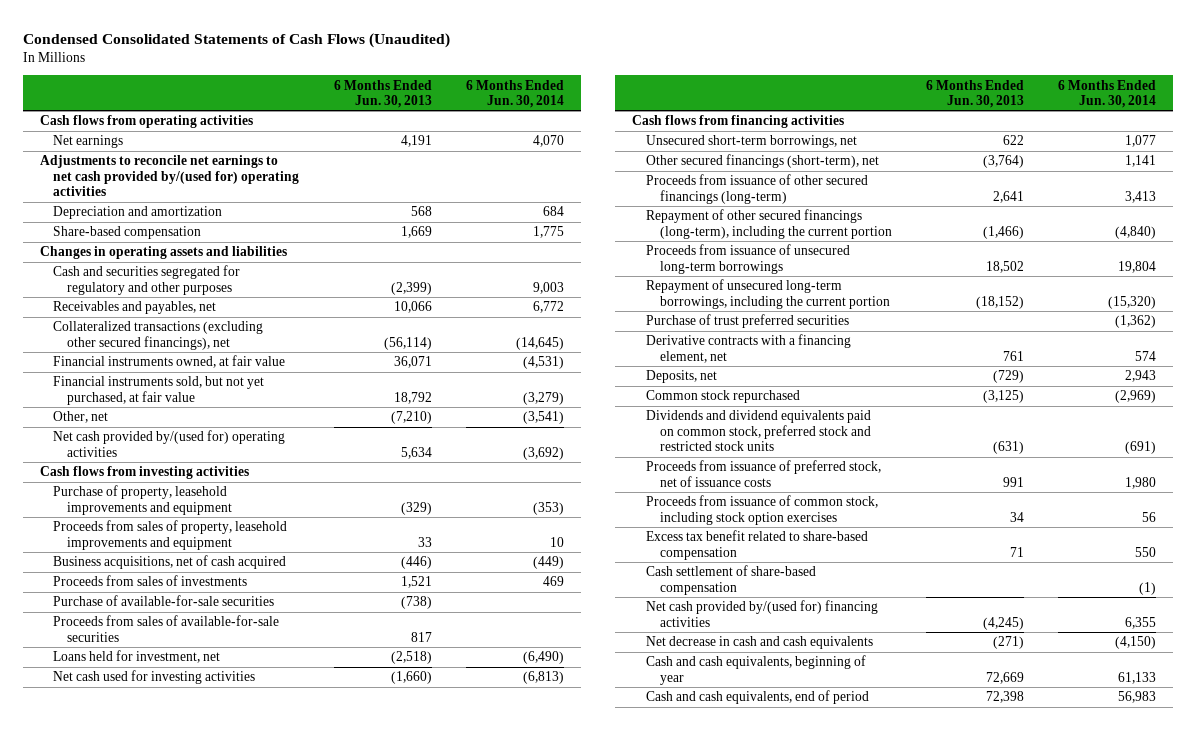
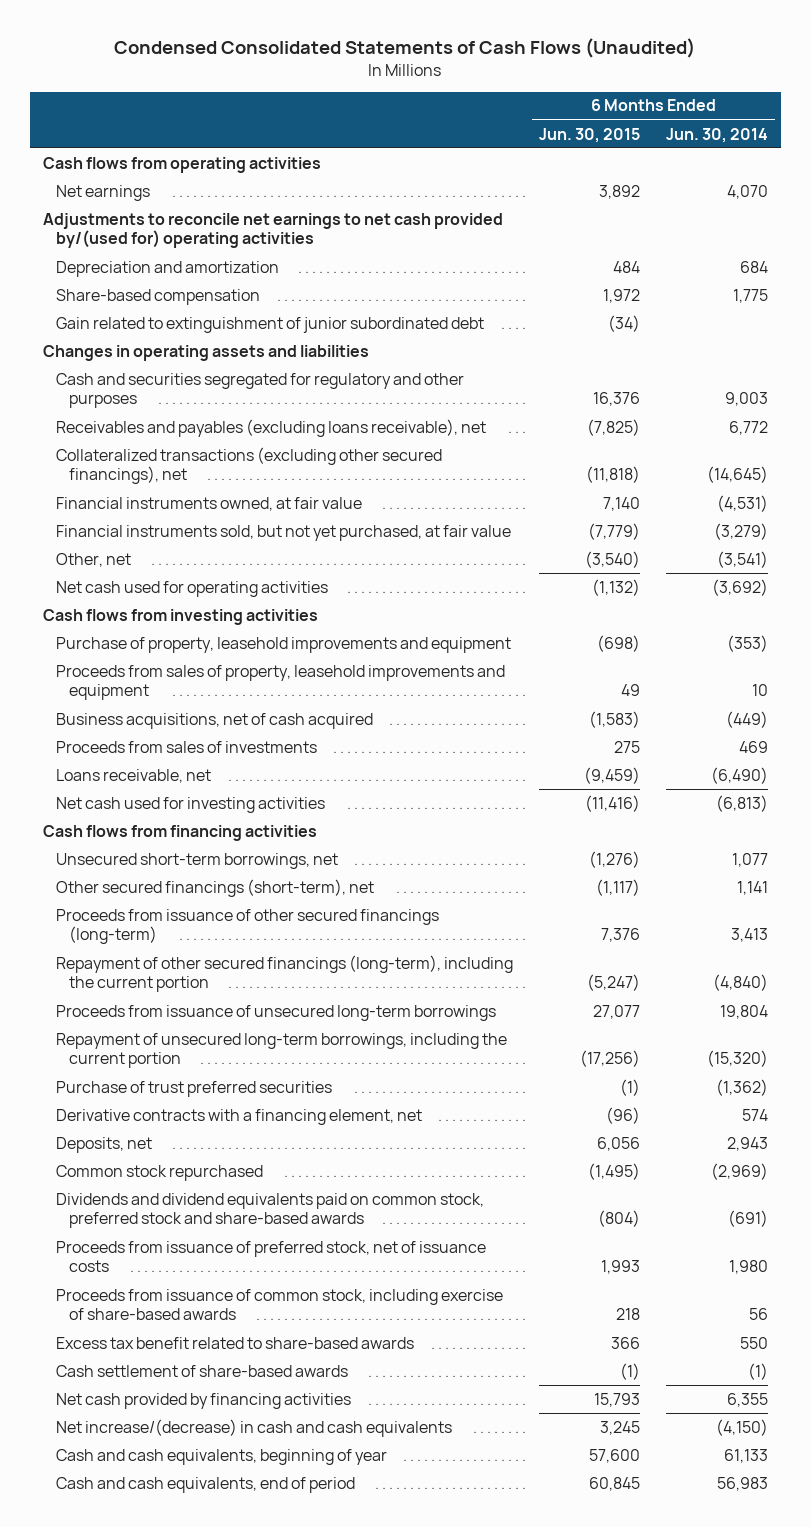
- | 6 Months Ended Jun. 30, 2013 | 6 Months Ended Jun. 30, 2014
+ | 6 Months Ended Jun. 30, 2015 | 6 Months Ended Jun. 30, 2014
+ Gain related to extinguishment of junior subordinated debt | (34) |
- Receivables and payables, net | 10,066 | 6,772
+ Receivables and payables (excluding loans receivable), net | (7,825) | 6,772
- Net cash provided by/(used for) operating activities | 5,634 | (3,692)
+ Net cash used for operating activities | (1,132) | (3,692)
- Purchase of available-for-sale securities | (738) |
- Proceeds from sales of available-for-sale securities | 817 |
- Loans held for investment, net | (2,518) | (6,490)
+ Loans receivable, net | (9,459) | (6,490)
- Dividends and dividend equivalents paid on common stock, preferred stock and restricted stock units | (631) | (691)
+ Dividends and dividend equivalents paid on common stock, preferred stock and share-based awards | (804) | (691)
- Proceeds from issuance of common stock, including stock option exercises | 34 | 56
- Excess tax benefit related to share-based compensation | 71 | 550
- Cash settlement of share-based compensation | | (1)
- Net cash provided by/(used for) financing activities | (4,245) | 6,355
- Net decrease in cash and cash equivalents | (271) | (4,150)
+ Proceeds from issuance of common stock, including exercise of share-based awards | 218 | 56
+ Excess tax benefit related to share-based awards | 366 | 550
+ Cash settlement of share-based awards | (1) | (1)
+ Net cash provided by financing activities | 15,793 | 6,355
+ Net increase/(decrease) in cash and cash equivalents | 3,245 | (4,150)

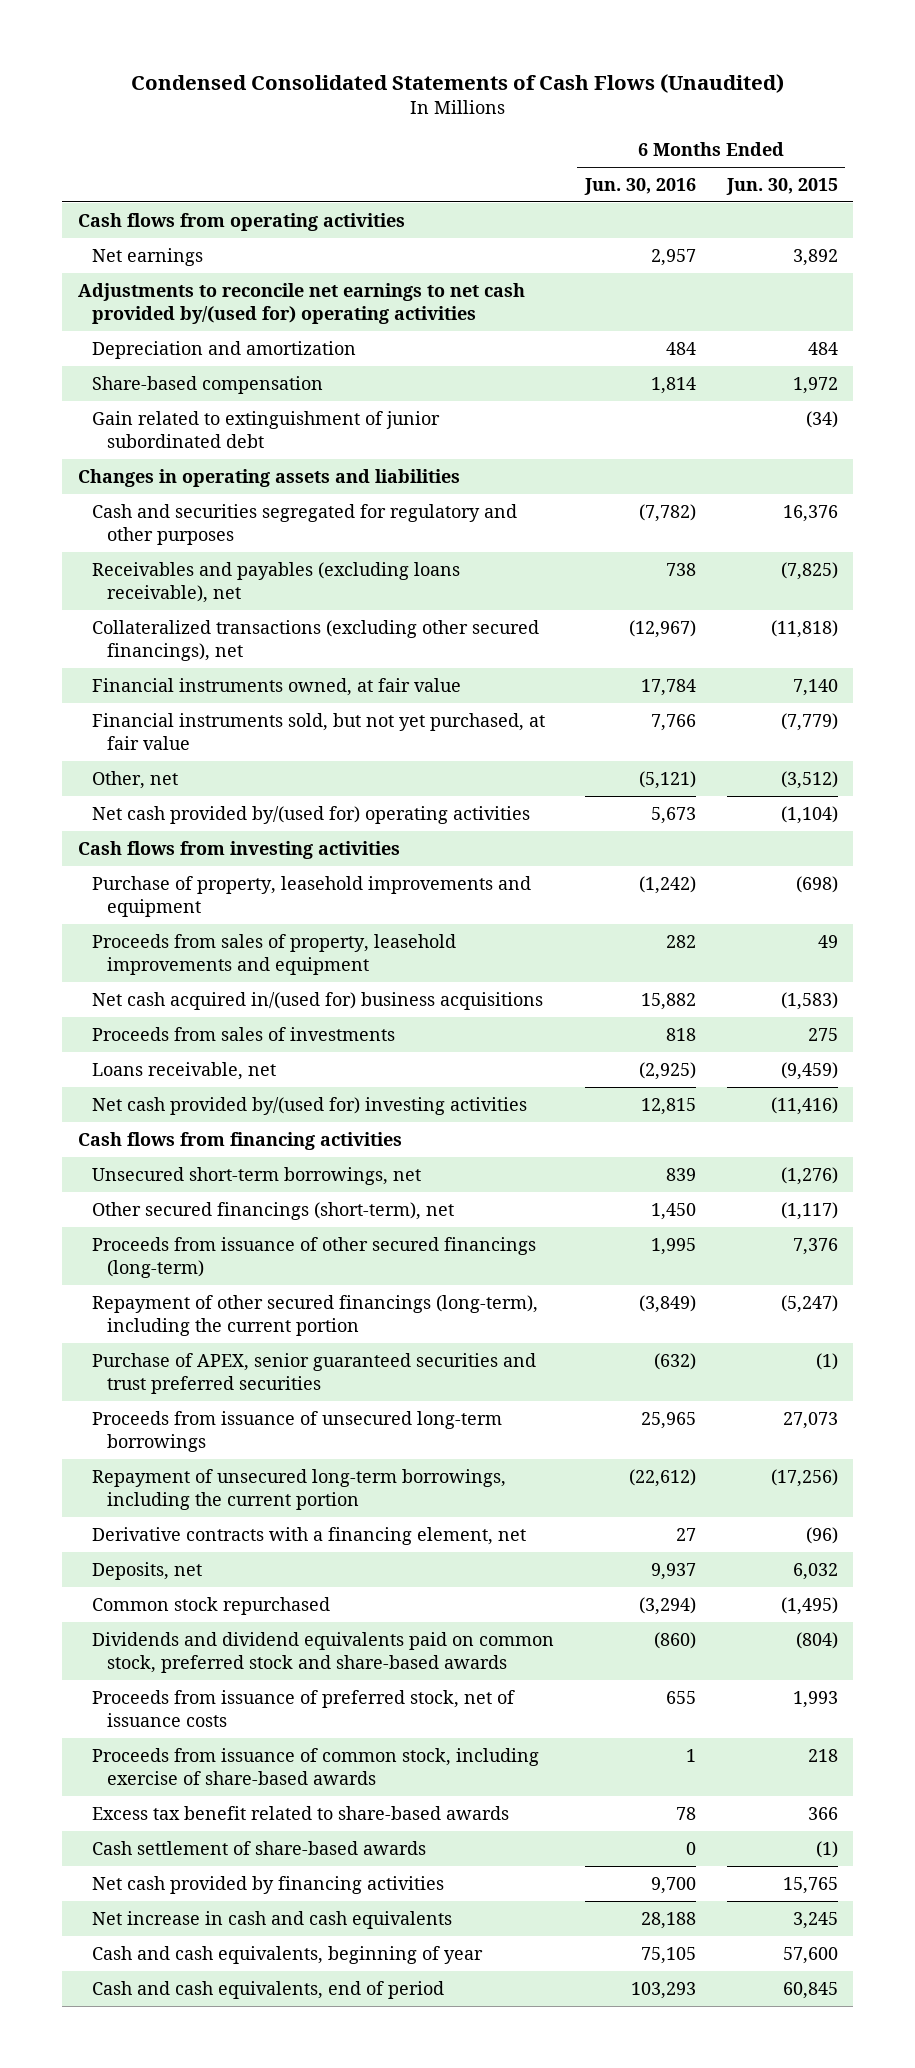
- | 6 Months Ended Jun. 30, 2015 | 6 Months Ended Jun. 30, 2014
+ | 6 Months Ended Jun. 30, 2016 | 6 Months Ended Jun. 30, 2015
- Other, net | (3,540) | (3,541)
- Net cash used for operating activities | (1,132) | (3,692)
+ Other, net | (5,121) | (3,512)
+ Net cash provided by/(used for) operating activities | 5,673 | (1,104)
- Business acquisitions, net of cash acquired | (1,583) | (449)
+ Net cash acquired in/(used for) business acquisitions | 15,882 | (1,583)
- Net cash used for investing activities | (11,416) | (6,813)
+ Net cash provided by/(used for) investing activities | 12,815 | (11,416)
- Proceeds from issuance of unsecured long-term borrowings | 27,077 | 19,804
+ Purchase of APEX, senior guaranteed securities and trust preferred securities | (632) | (1)
+ Proceeds from issuance of unsecured long-term borrowings | 25,965 | 27,073
- Purchase of trust preferred securities | (1) | (1,362)
- Deposits, net | 6,056 | 2,943
+ Deposits, net | 9,937 | 6,032
- Net cash provided by financing activities | 15,793 | 6,355
- Net increase/(decrease) in cash and cash equivalents | 3,245 | (4,150)
+ Net cash provided by financing activities | 9,700 | 15,765
+ Net increase in cash and cash equivalents | 28,188 | 3,245

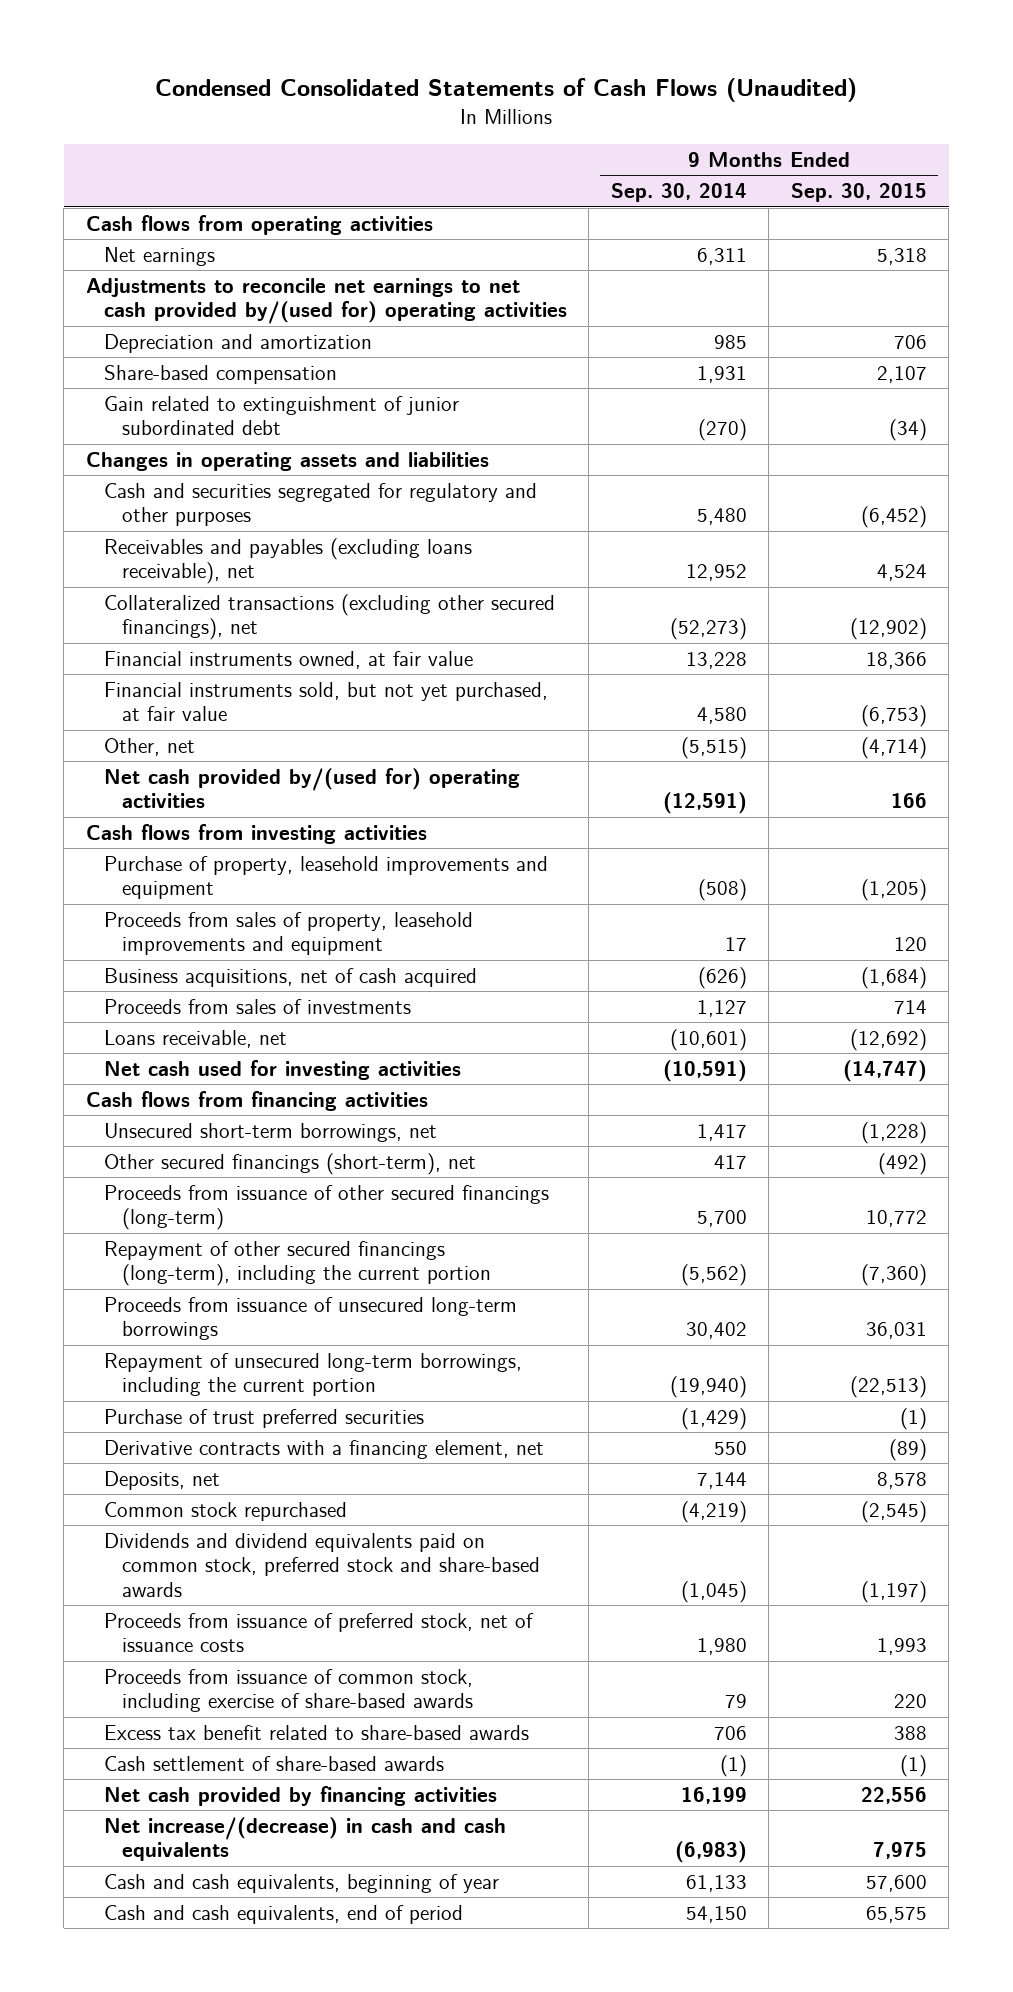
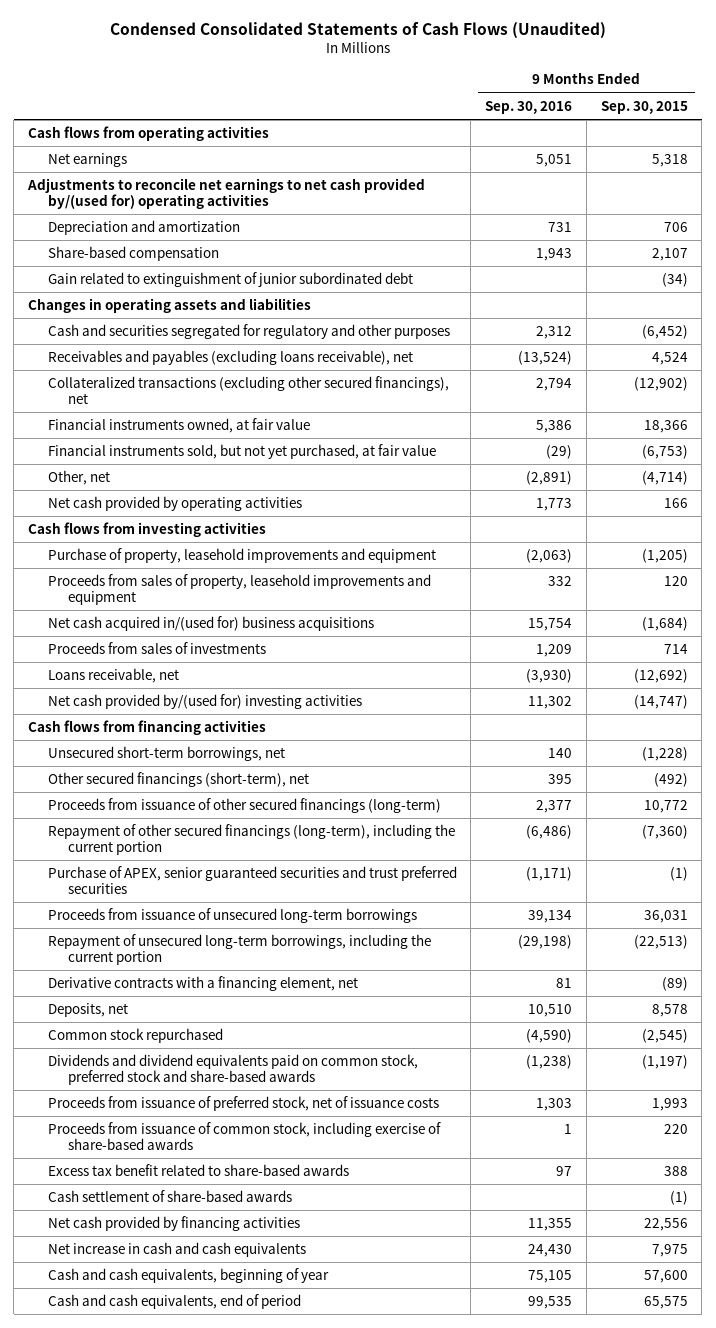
- | 9 Months Ended Sep. 30, 2014 | 9 Months Ended Sep. 30, 2015
+ | 9 Months Ended Sep. 30, 2016 | 9 Months Ended Sep. 30, 2015
- Net cash provided by/(used for) operating activities | (12,591) | 166
+ Net cash provided by operating activities | 1,773 | 166
- Business acquisitions, net of cash acquired | (626) | (1,684)
+ Net cash acquired in/(used for) business acquisitions | 15,754 | (1,684)
- Net cash used for investing activities | (10,591) | (14,747)
+ Net cash provided by/(used for) investing activities | 11,302 | (14,747)
+ Purchase of APEX, senior guaranteed securities and trust preferred securities | (1,171) | (1)
- Purchase of trust preferred securities | (1,429) | (1)
- Net increase/(decrease) in cash and cash equivalents | (6,983) | 7,975
+ Net increase in cash and cash equivalents | 24,430 | 7,975

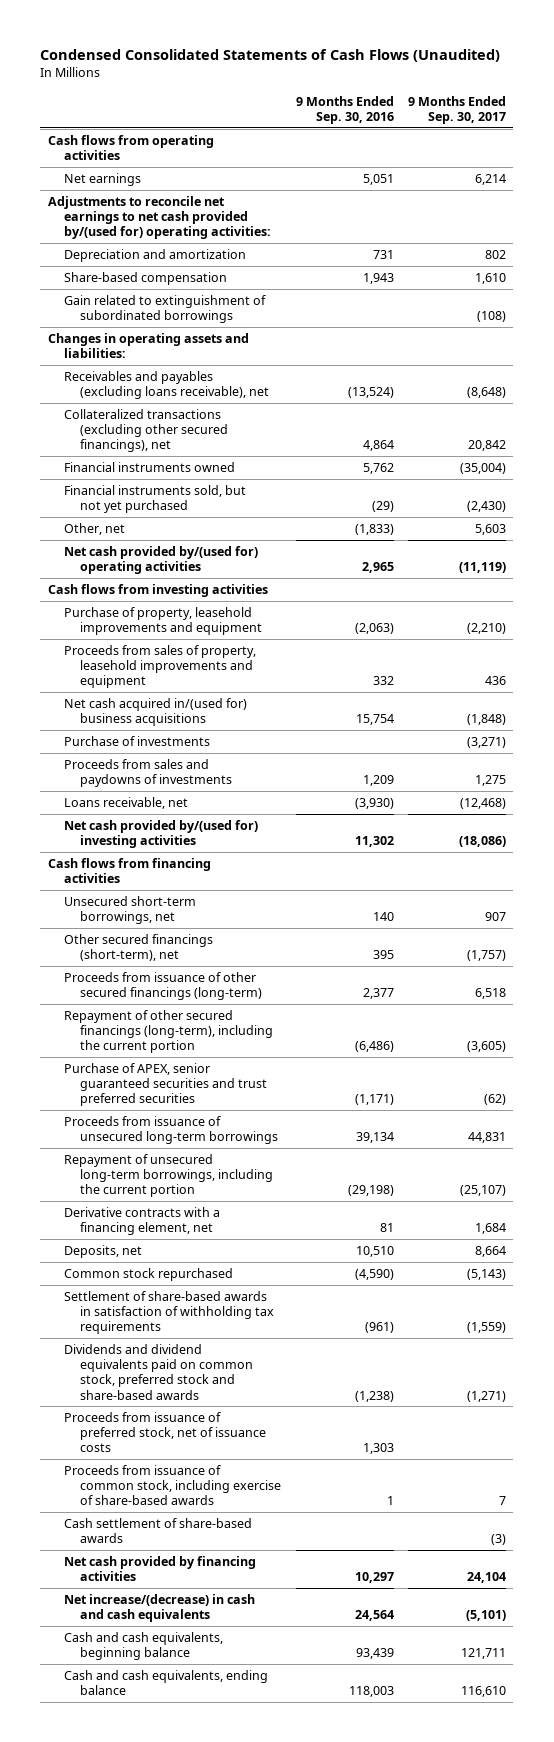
- | 9 Months Ended Sep. 30, 2016 | 9 Months Ended Sep. 30, 2015
+ | 9 Months Ended Sep. 30, 2016 | 9 Months Ended Sep. 30, 2017
- Adjustments to reconcile net earnings to net cash provided by/(used for) operating activities
+ Adjustments to reconcile net earnings to net cash provided by/(used for) operating activities:
- Gain related to extinguishment of junior subordinated debt | | (34)
- Changes in operating assets and liabilities
- Cash and securities segregated for regulatory and other purposes | 2,312 | (6,452)
+ Gain related to extinguishment of subordinated borrowings | | (108)
+ Changes in operating assets and liabilities:
- Collateralized transactions (excluding other secured financings), net | 2,794 | (12,902)
- Financial instruments owned, at fair value | 5,386 | 18,366
- Financial instruments sold, but not yet purchased, at fair value | (29) | (6,753)
- Other, net | (2,891) | (4,714)
- Net cash provided by operating activities | 1,773 | 166
+ Collateralized transactions (excluding other secured financings), net | 4,864 | 20,842
+ Financial instruments owned | 5,762 | (35,004)
+ Financial instruments sold, but not yet purchased | (29) | (2,430)
+ Other, net | (1,833) | 5,603
+ Net cash provided by/(used for) operating activities | 2,965 | (11,119)
- Proceeds from sales of investments | 1,209 | 714
+ Purchase of investments | | (3,271)
+ Proceeds from sales and paydowns of investments | 1,209 | 1,275
+ Settlement of share-based awards in satisfaction of withholding tax requirements | (961) | (1,559)
- Excess tax benefit related to share-based awards | 97 | 388
- Net cash provided by financing activities | 11,355 | 22,556
- Net increase in cash and cash equivalents | 24,430 | 7,975
- Cash and cash equivalents, beginning of year | 75,105 | 57,600
- Cash and cash equivalents, end of period | 99,535 | 65,575
+ Net cash provided by financing activities | 10,297 | 24,104
+ Net increase/(decrease) in cash and cash equivalents | 24,564 | (5,101)
+ Cash and cash equivalents, beginning balance | 93,439 | 121,711
+ Cash and cash equivalents, ending balance | 118,003 | 116,610

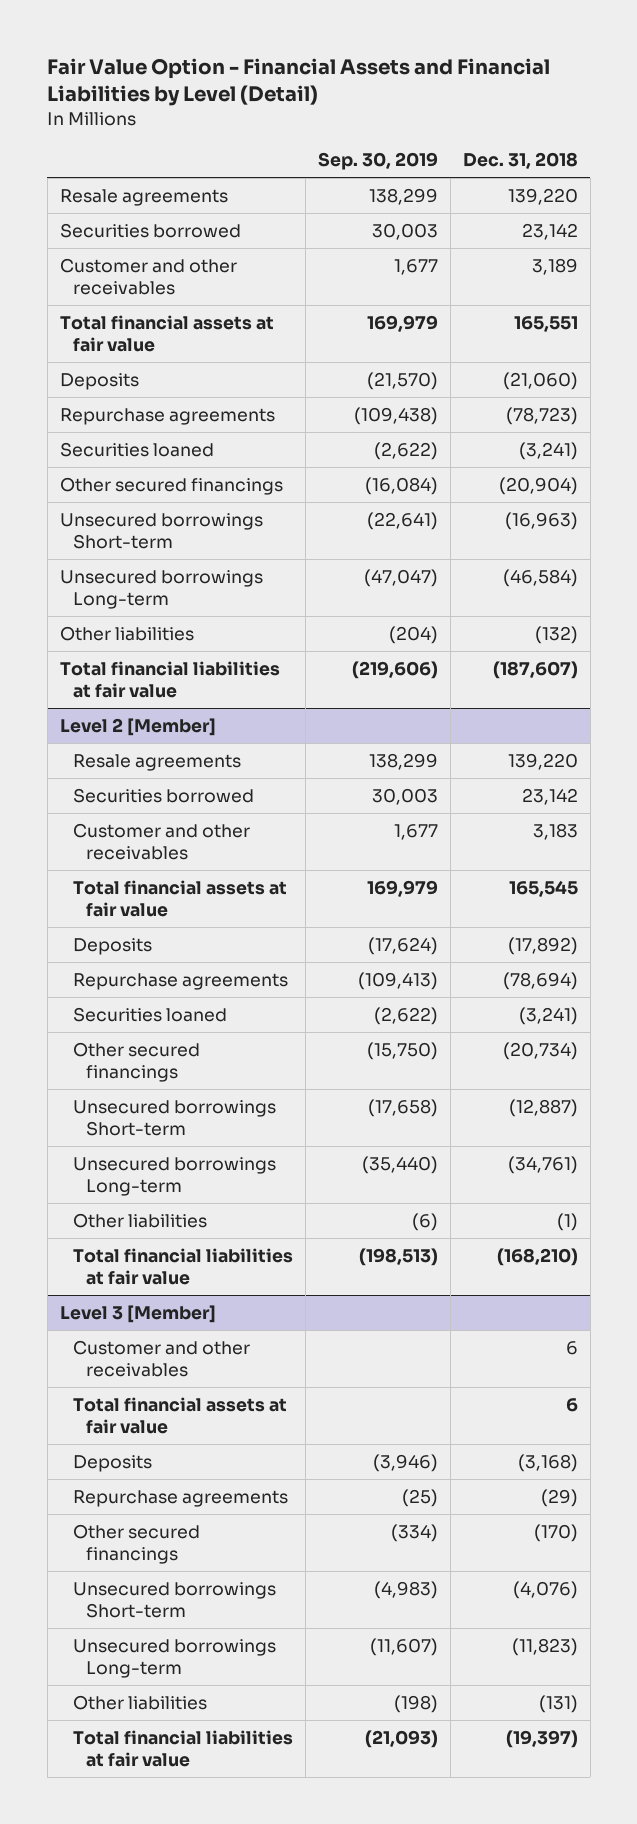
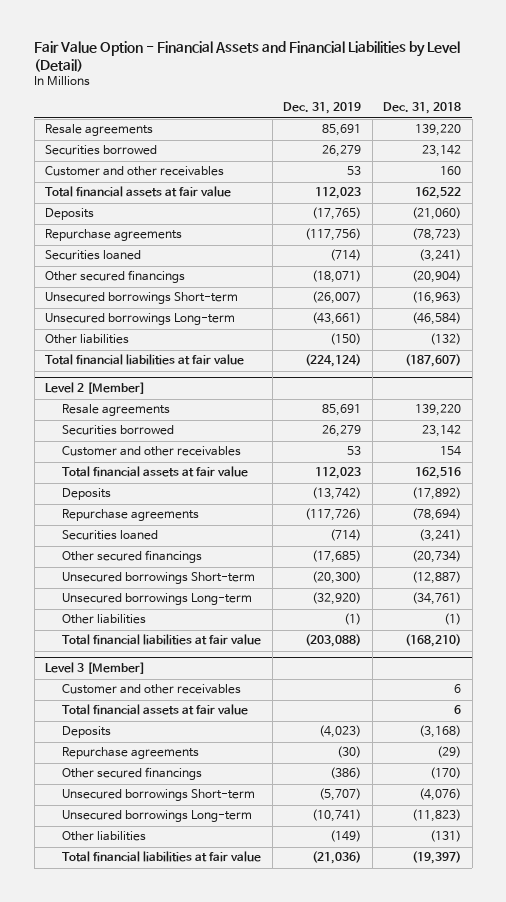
- | Sep. 30, 2019 | Dec. 31, 2018
+ | Dec. 31, 2019 | Dec. 31, 2018
- Customer and other receivables | 1,677 | 3,189
- Total financial assets at fair value | 169,979 | 165,551
+ Customer and other receivables | 53 | 160
+ Total financial assets at fair value | 112,023 | 162,522
@ Level 2 [Member]
- Customer and other receivables | 1,677 | 3,183
- Total financial assets at fair value | 169,979 | 165,545
+ Customer and other receivables | 53 | 154
+ Total financial assets at fair value | 112,023 | 162,516

